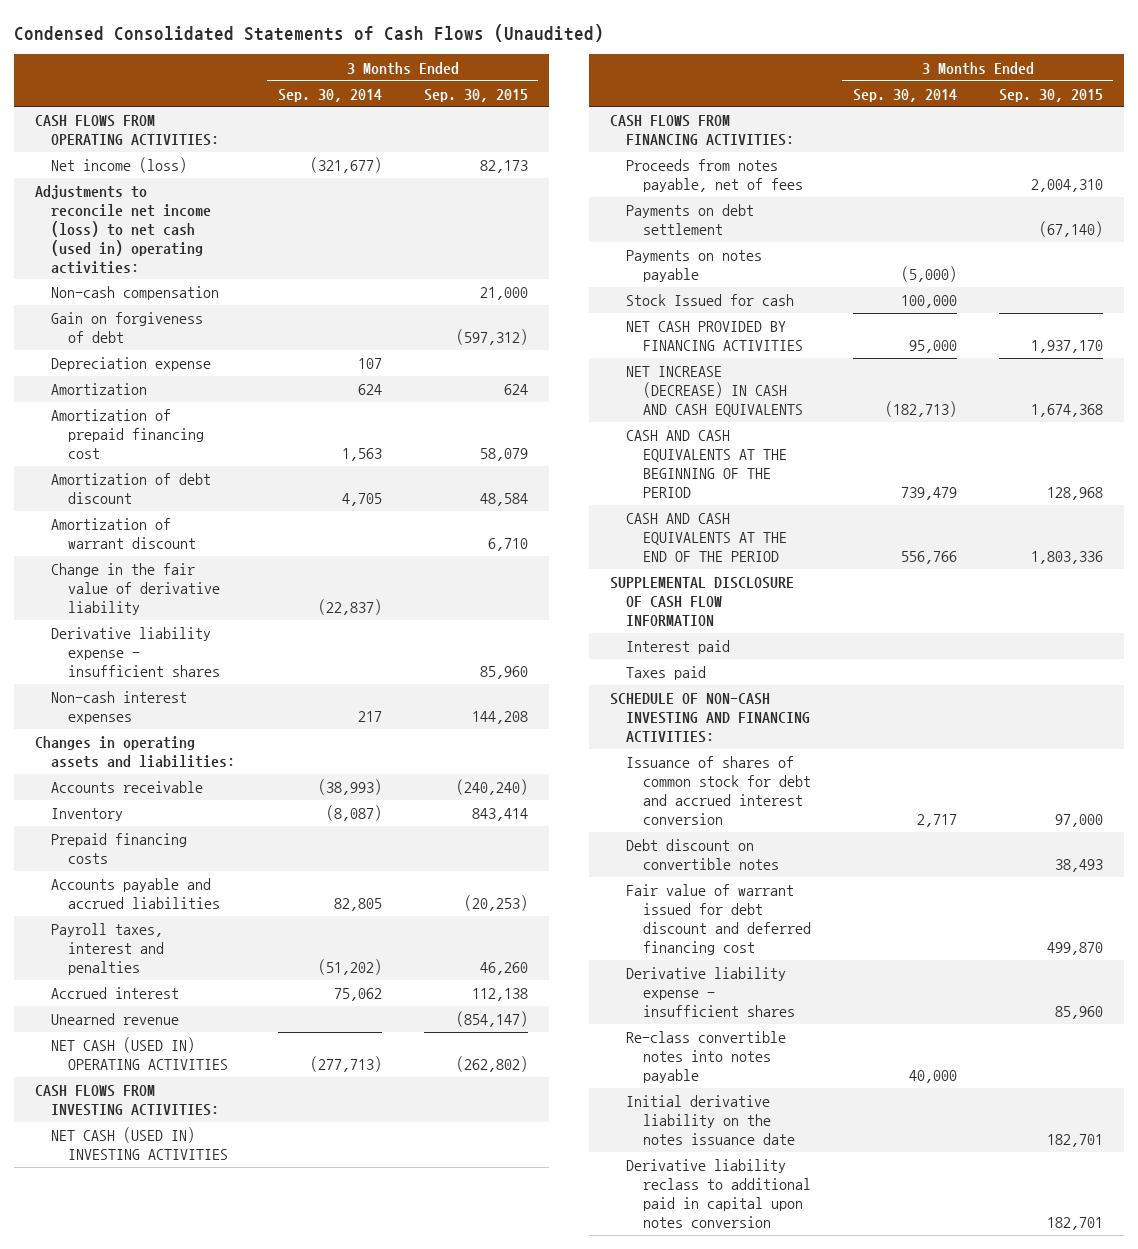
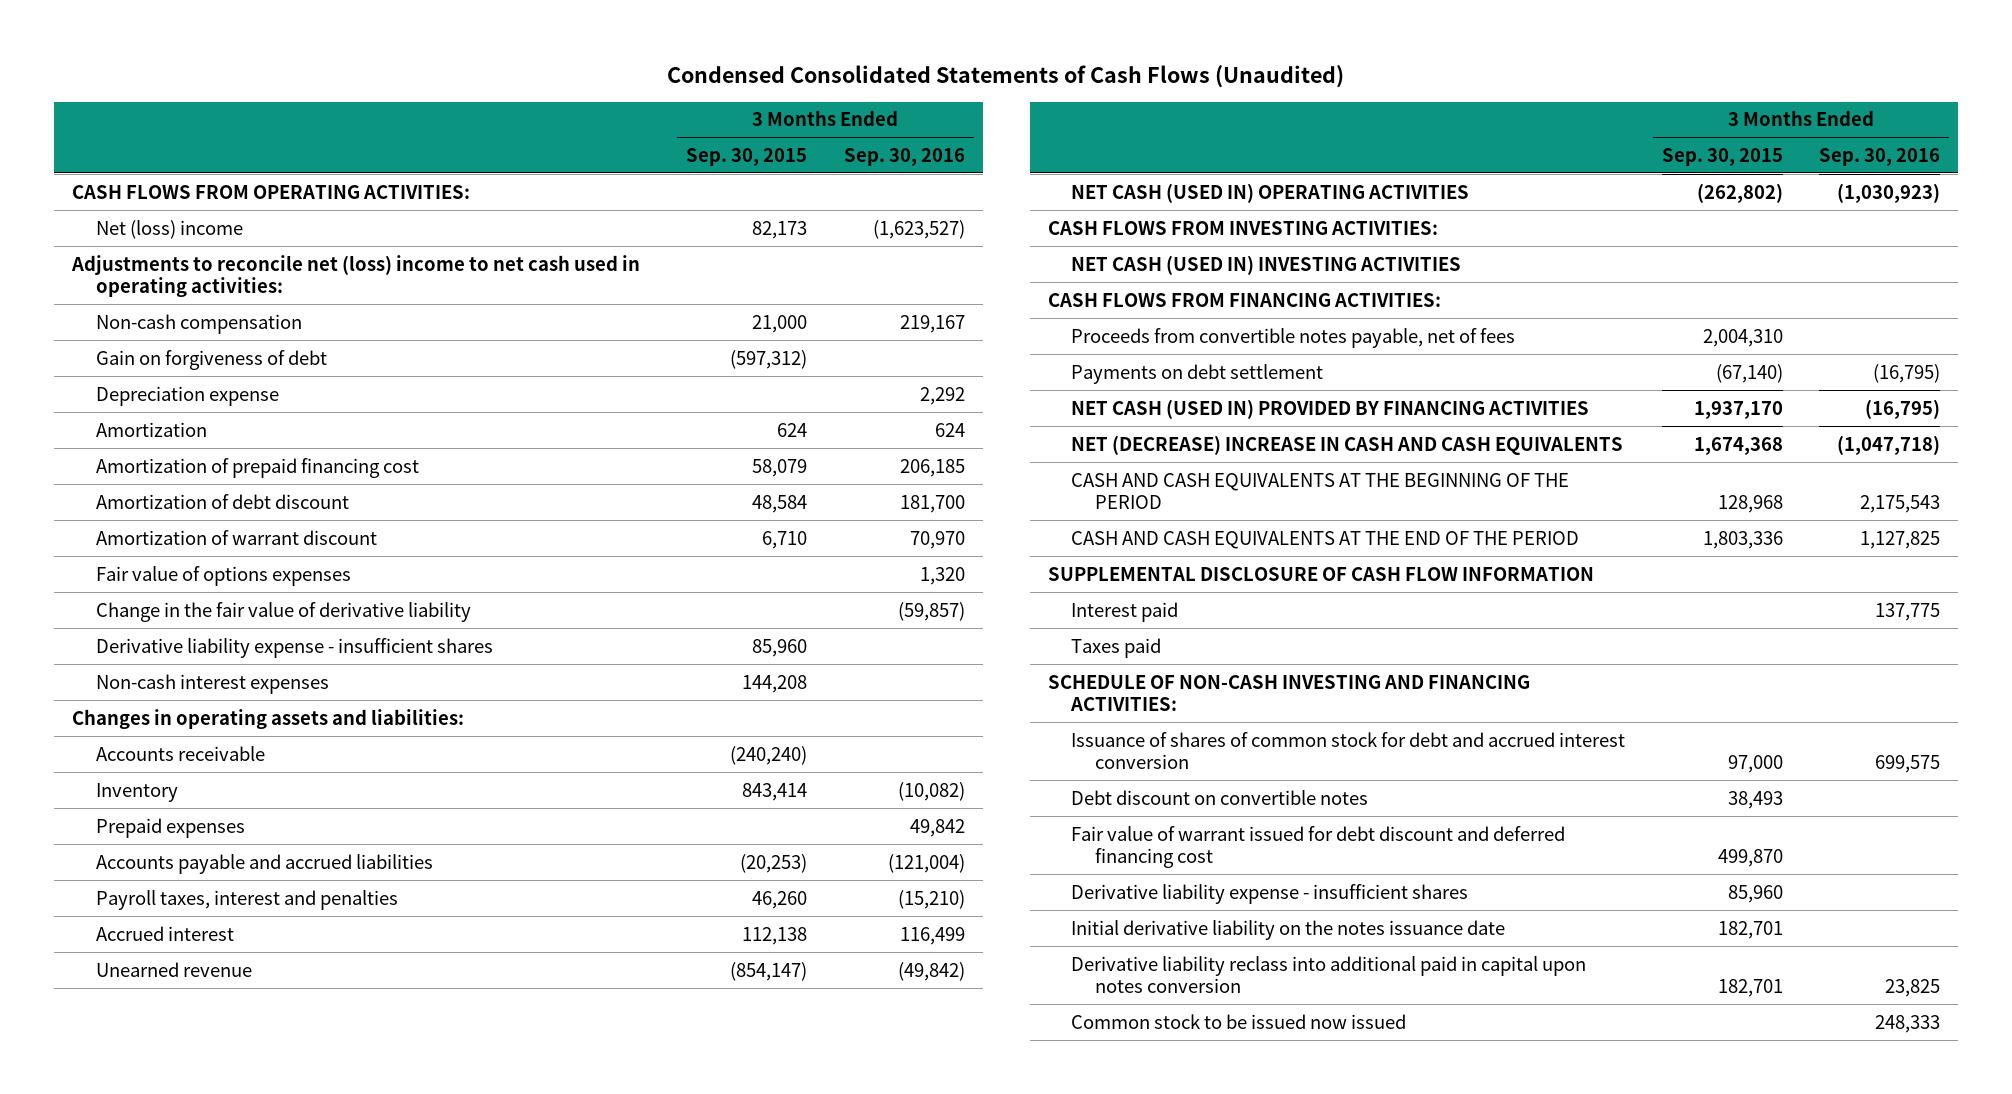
- | 3 Months Ended Sep. 30, 2014 | 3 Months Ended Sep. 30, 2015
+ | 3 Months Ended Sep. 30, 2015 | 3 Months Ended Sep. 30, 2016
- Net income (loss) | (321,677) | 82,173
- Adjustments to reconcile net income (loss) to net cash (used in) operating activities:
+ Net (loss) income | 82,173 | (1,623,527)
+ Adjustments to reconcile net (loss) income to net cash used in operating activities:
+ Fair value of options expenses | | 1,320
- Prepaid financing costs
+ Prepaid expenses | | 49,842
- Proceeds from notes payable, net of fees | | 2,004,310
+ Proceeds from convertible notes payable, net of fees | 2,004,310 |
- Payments on notes payable | (5,000) |
- Stock Issued for cash | 100,000 |
- NET CASH PROVIDED BY FINANCING ACTIVITIES | 95,000 | 1,937,170
- NET INCREASE (DECREASE) IN CASH AND CASH EQUIVALENTS | (182,713) | 1,674,368
+ NET CASH (USED IN) PROVIDED BY FINANCING ACTIVITIES | 1,937,170 | (16,795)
+ NET (DECREASE) INCREASE IN CASH AND CASH EQUIVALENTS | 1,674,368 | (1,047,718)
- Re-class convertible notes into notes payable | 40,000 |
- Derivative liability reclass to additional paid in capital upon notes conversion | | 182,701
+ Derivative liability reclass into additional paid in capital upon notes conversion | 182,701 | 23,825
+ Common stock to be issued now issued | | 248,333

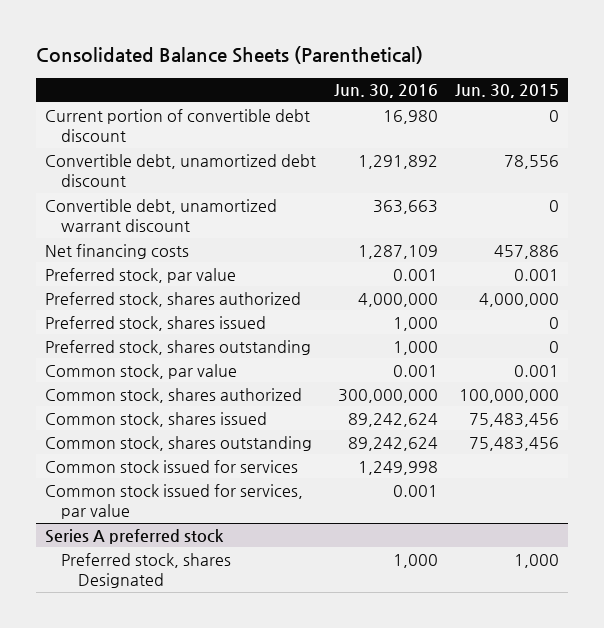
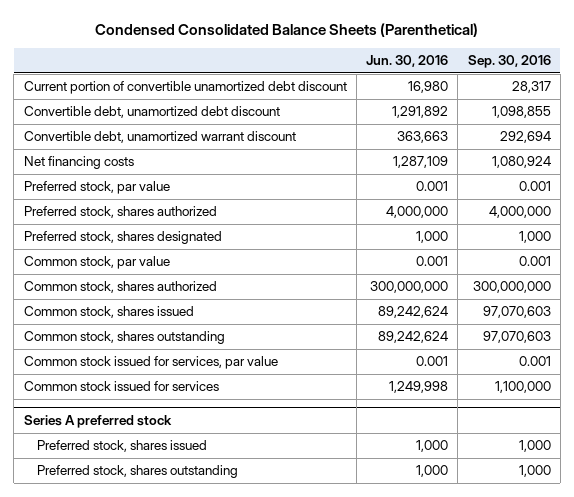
- Consolidated Balance Sheets (Parenthetical)
+ Condensed Consolidated Balance Sheets (Parenthetical)
- | Jun. 30, 2016 | Jun. 30, 2015
+ | Jun. 30, 2016 | Sep. 30, 2016
- Current portion of convertible debt discount | 16,980 | 0
+ Current portion of convertible unamortized debt discount | 16,980 | 28,317
- Preferred stock, shares issued | 1,000 | 0
- Preferred stock, shares outstanding | 1,000 | 0
+ Preferred stock, shares designated | 1,000 | 1,000
moved down: Common stock issued for services | 1,249,998 | 1,100,000
@ Series A preferred stock
- Preferred stock, shares Designated | 1,000 | 1,000
+ Preferred stock, shares issued | 1,000 | 1,000
+ Preferred stock, shares outstanding | 1,000 | 1,000

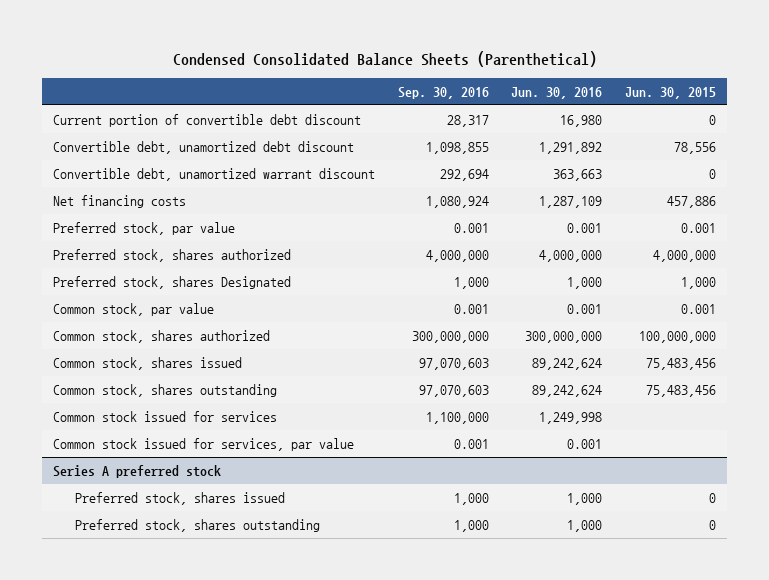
- | Jun. 30, 2016 | Sep. 30, 2016
+ | Sep. 30, 2016 | Jun. 30, 2016 | Jun. 30, 2015
- Current portion of convertible unamortized debt discount | 16,980 | 28,317
+ Current portion of convertible debt discount | 28,317 | 16,980 | 0
- Preferred stock, shares designated | 1,000 | 1,000
+ Preferred stock, shares Designated | 1,000 | 1,000 | 1,000
moved down: Common stock issued for services, par value | 0.001 | 0.001 |

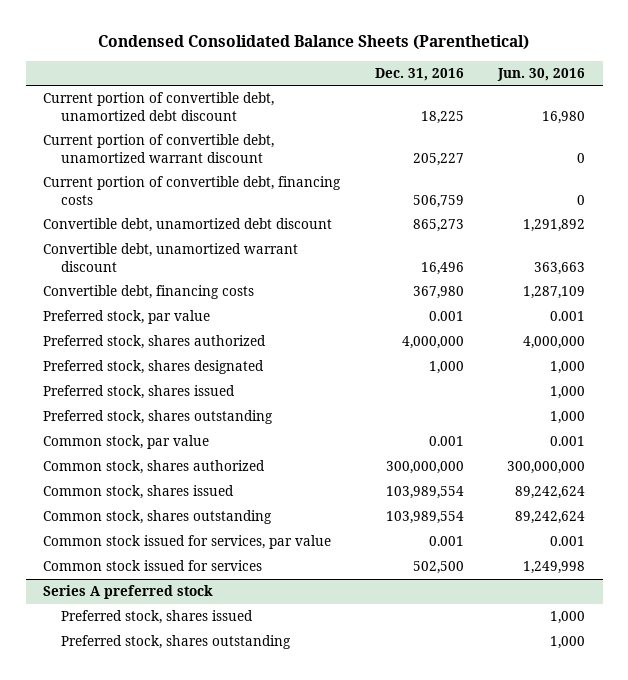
- | Sep. 30, 2016 | Jun. 30, 2016 | Jun. 30, 2015
+ | Dec. 31, 2016 | Jun. 30, 2016
- Current portion of convertible debt discount | 28,317 | 16,980 | 0
+ Current portion of convertible debt, unamortized debt discount | 18,225 | 16,980
+ Current portion of convertible debt, unamortized warrant discount | 205,227 | 0
+ Current portion of convertible debt, financing costs | 506,759 | 0
- Net financing costs | 1,080,924 | 1,287,109 | 457,886
+ Convertible debt, financing costs | 367,980 | 1,287,109
- Preferred stock, shares Designated | 1,000 | 1,000 | 1,000
+ Preferred stock, shares designated | 1,000 | 1,000
+ Preferred stock, shares issued | | 1,000
+ Preferred stock, shares outstanding | | 1,000
moved down: Common stock issued for services | 502,500 | 1,249,998

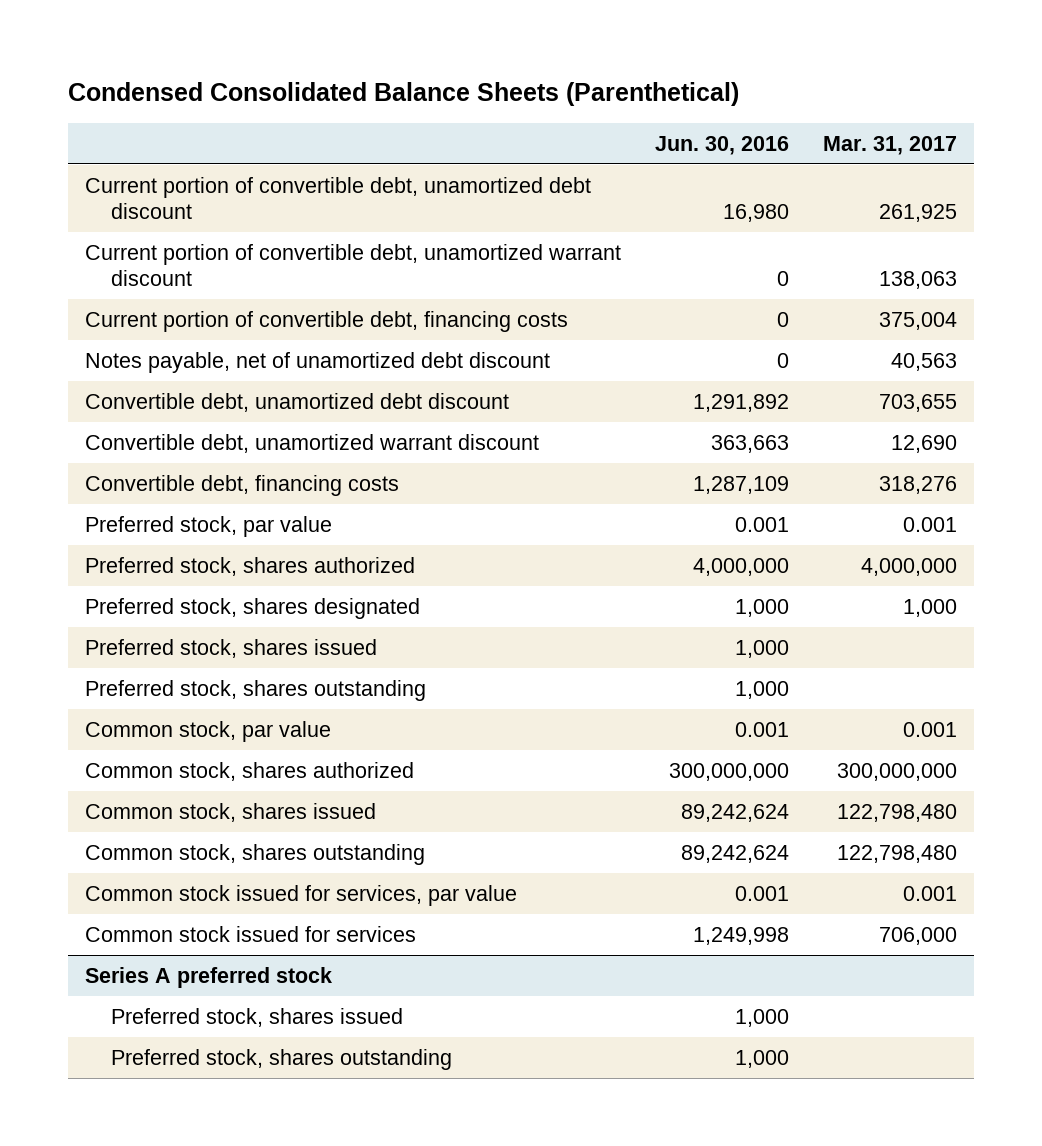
- | Dec. 31, 2016 | Jun. 30, 2016
+ | Jun. 30, 2016 | Mar. 31, 2017
+ Notes payable, net of unamortized debt discount | 0 | 40,563

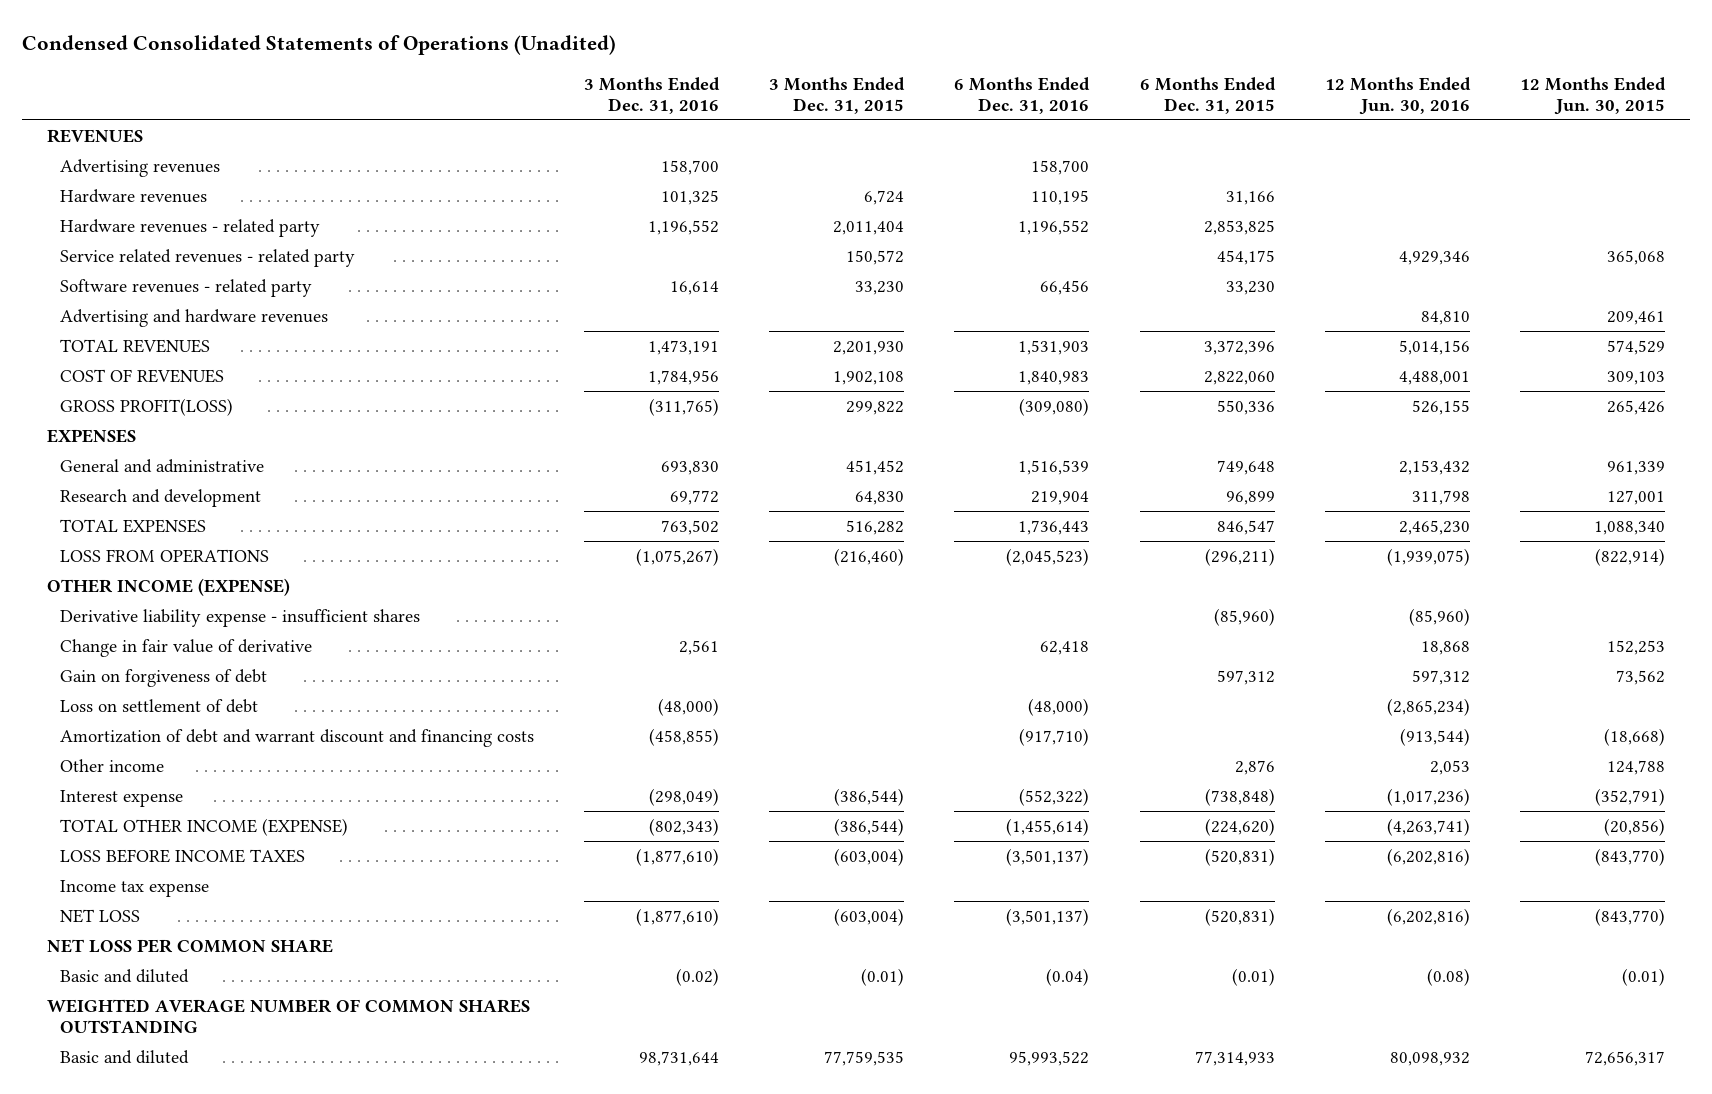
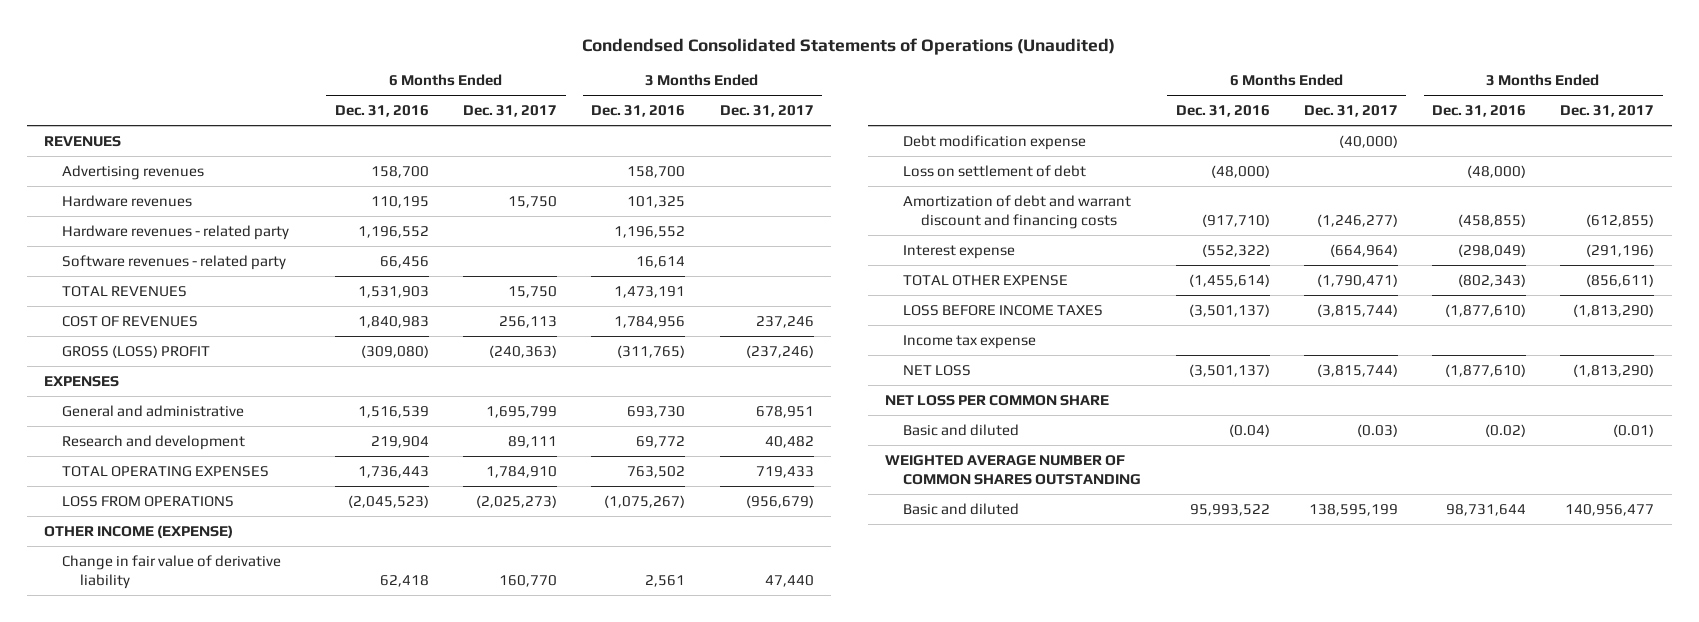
- Condensed Consolidated Statements of Operations (Unadited)
+ Condendsed Consolidated Statements of Operations (Unaudited)
- | 3 Months Ended Dec. 31, 2016 | 3 Months Ended Dec. 31, 2015 | 6 Months Ended Dec. 31, 2016 | 6 Months Ended Dec. 31, 2015 | 12 Months Ended Jun. 30, 2016 | 12 Months Ended Jun. 30, 2015
+ | 6 Months Ended Dec. 31, 2016 | 6 Months Ended Dec. 31, 2017 | 3 Months Ended Dec. 31, 2016 | 3 Months Ended Dec. 31, 2017
- Service related revenues - related party | | 150,572 | | 454,175 | 4,929,346 | 365,068
- Advertising and hardware revenues | | | | | 84,810 | 209,461
- GROSS PROFIT(LOSS) | (311,765) | 299,822 | (309,080) | 550,336 | 526,155 | 265,426
+ GROSS (LOSS) PROFIT | (309,080) | (240,363) | (311,765) | (237,246)
- General and administrative | 693,830 | 451,452 | 1,516,539 | 749,648 | 2,153,432 | 961,339
+ General and administrative | 1,516,539 | 1,695,799 | 693,730 | 678,951
- TOTAL EXPENSES | 763,502 | 516,282 | 1,736,443 | 846,547 | 2,465,230 | 1,088,340
+ TOTAL OPERATING EXPENSES | 1,736,443 | 1,784,910 | 763,502 | 719,433
- Derivative liability expense - insufficient shares | | | | (85,960) | (85,960) |
- Change in fair value of derivative | 2,561 | | 62,418 | | 18,868 | 152,253
- Gain on forgiveness of debt | | | | 597,312 | 597,312 | 73,562
+ Change in fair value of derivative liability | 62,418 | 160,770 | 2,561 | 47,440
+ Debt modification expense | | (40,000) | |
- Other income | | | | 2,876 | 2,053 | 124,788
- TOTAL OTHER INCOME (EXPENSE) | (802,343) | (386,544) | (1,455,614) | (224,620) | (4,263,741) | (20,856)
+ TOTAL OTHER EXPENSE | (1,455,614) | (1,790,471) | (802,343) | (856,611)

